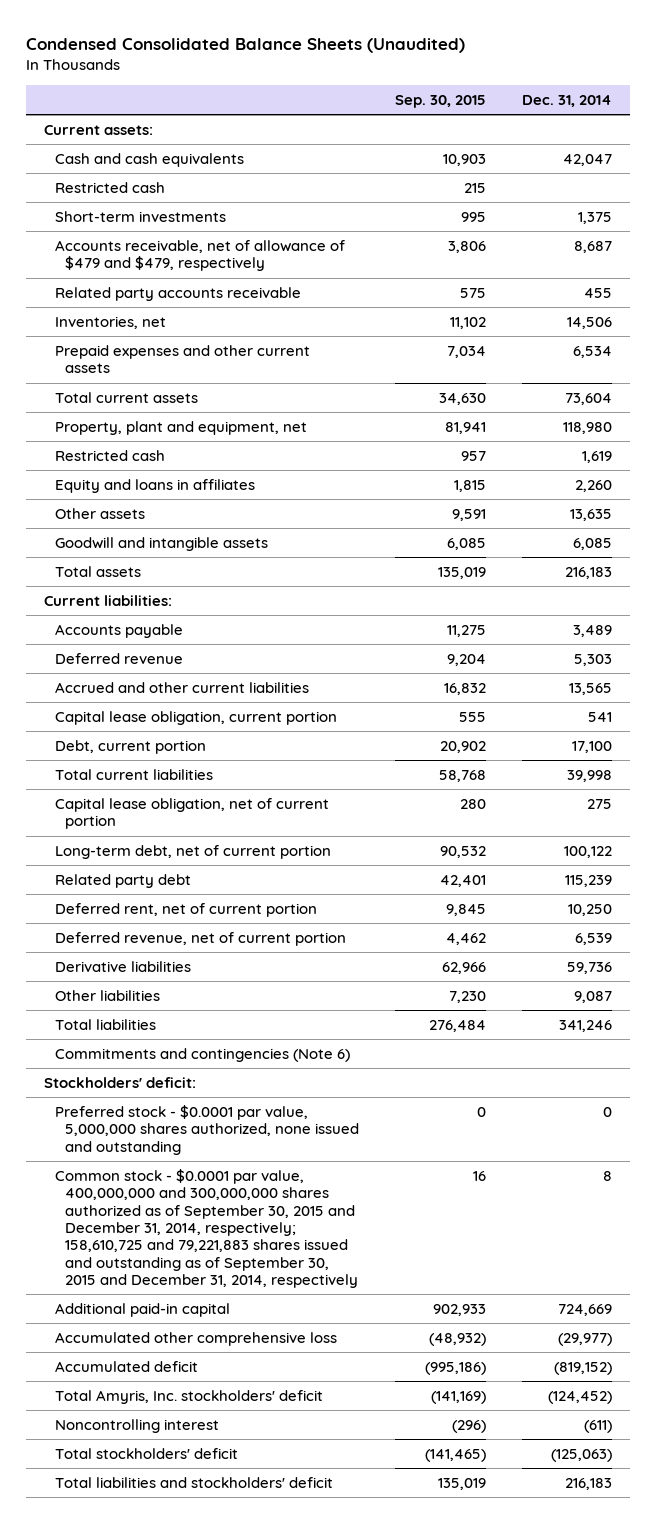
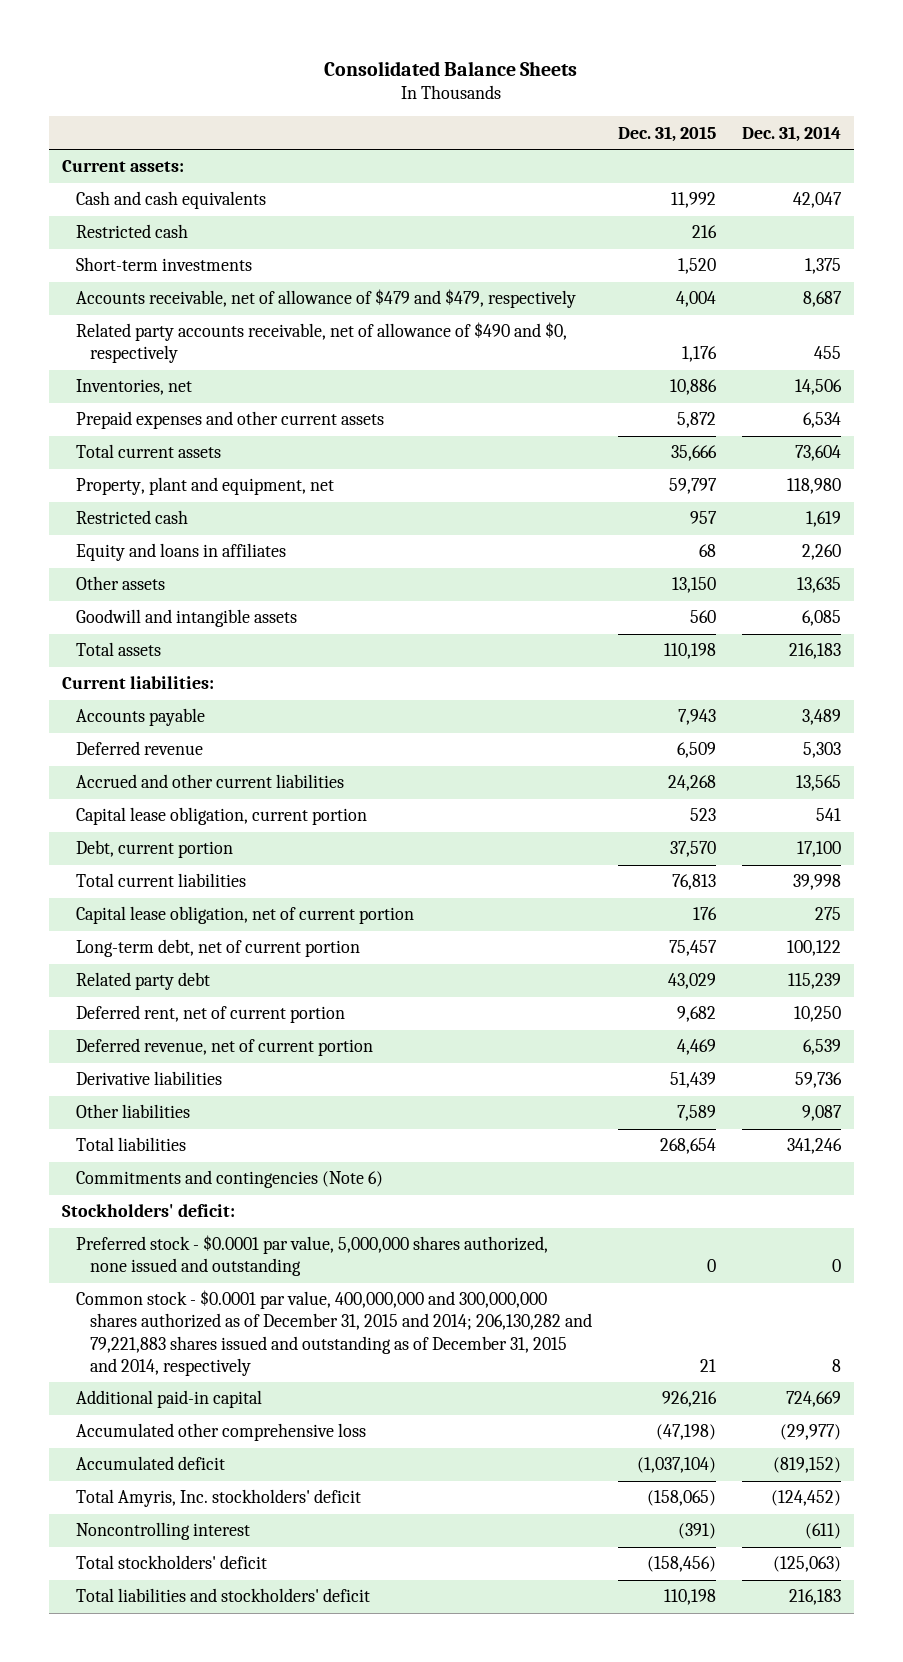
- Condensed Consolidated Balance Sheets (Unaudited)
+ Consolidated Balance Sheets
- | Sep. 30, 2015 | Dec. 31, 2014
+ | Dec. 31, 2015 | Dec. 31, 2014
- Related party accounts receivable | 575 | 455
+ Related party accounts receivable, net of allowance of $490 and $0, respectively | 1,176 | 455
- Common stock - $0.0001 par value, 400,000,000 and 300,000,000 shares authorized as of September 30, 2015 and December 31, 2014, respectively; 158,610,725 and 79,221,883 shares issued and outstanding as of September 30, 2015 and December 31, 2014, respectively | 16 | 8
+ Common stock - $0.0001 par value, 400,000,000 and 300,000,000 shares authorized as of December 31, 2015 and 2014; 206,130,282 and 79,221,883 shares issued and outstanding as of December 31, 2015 and 2014, respectively | 21 | 8

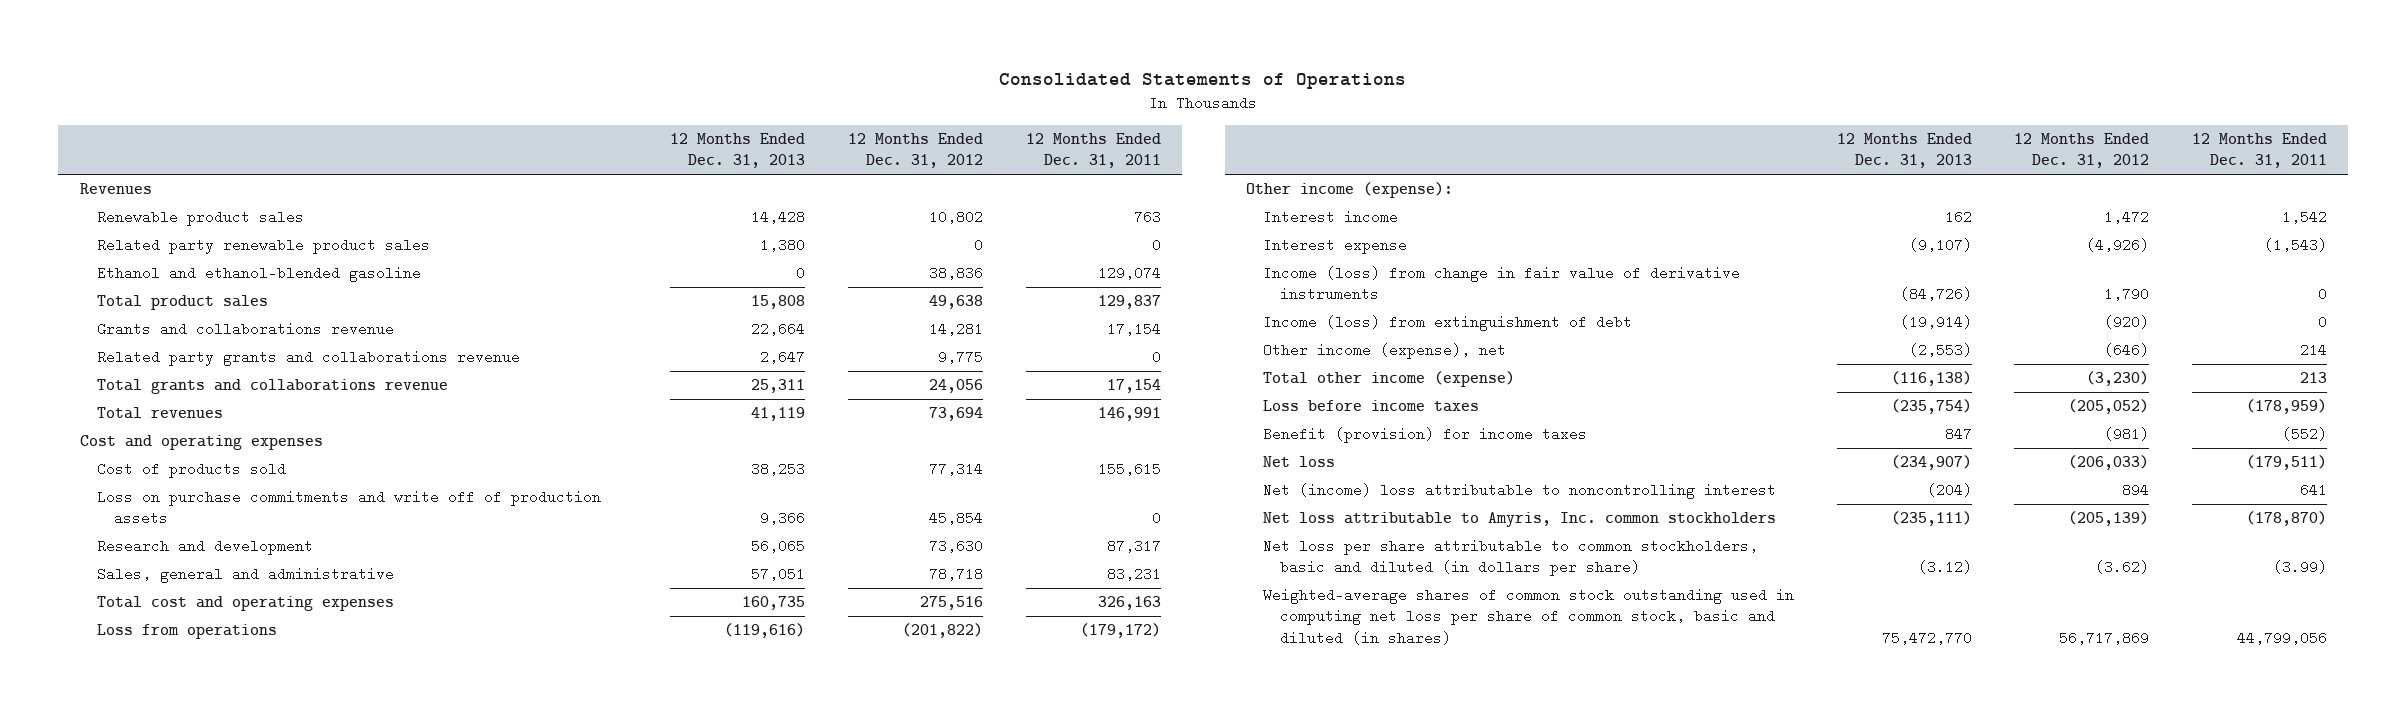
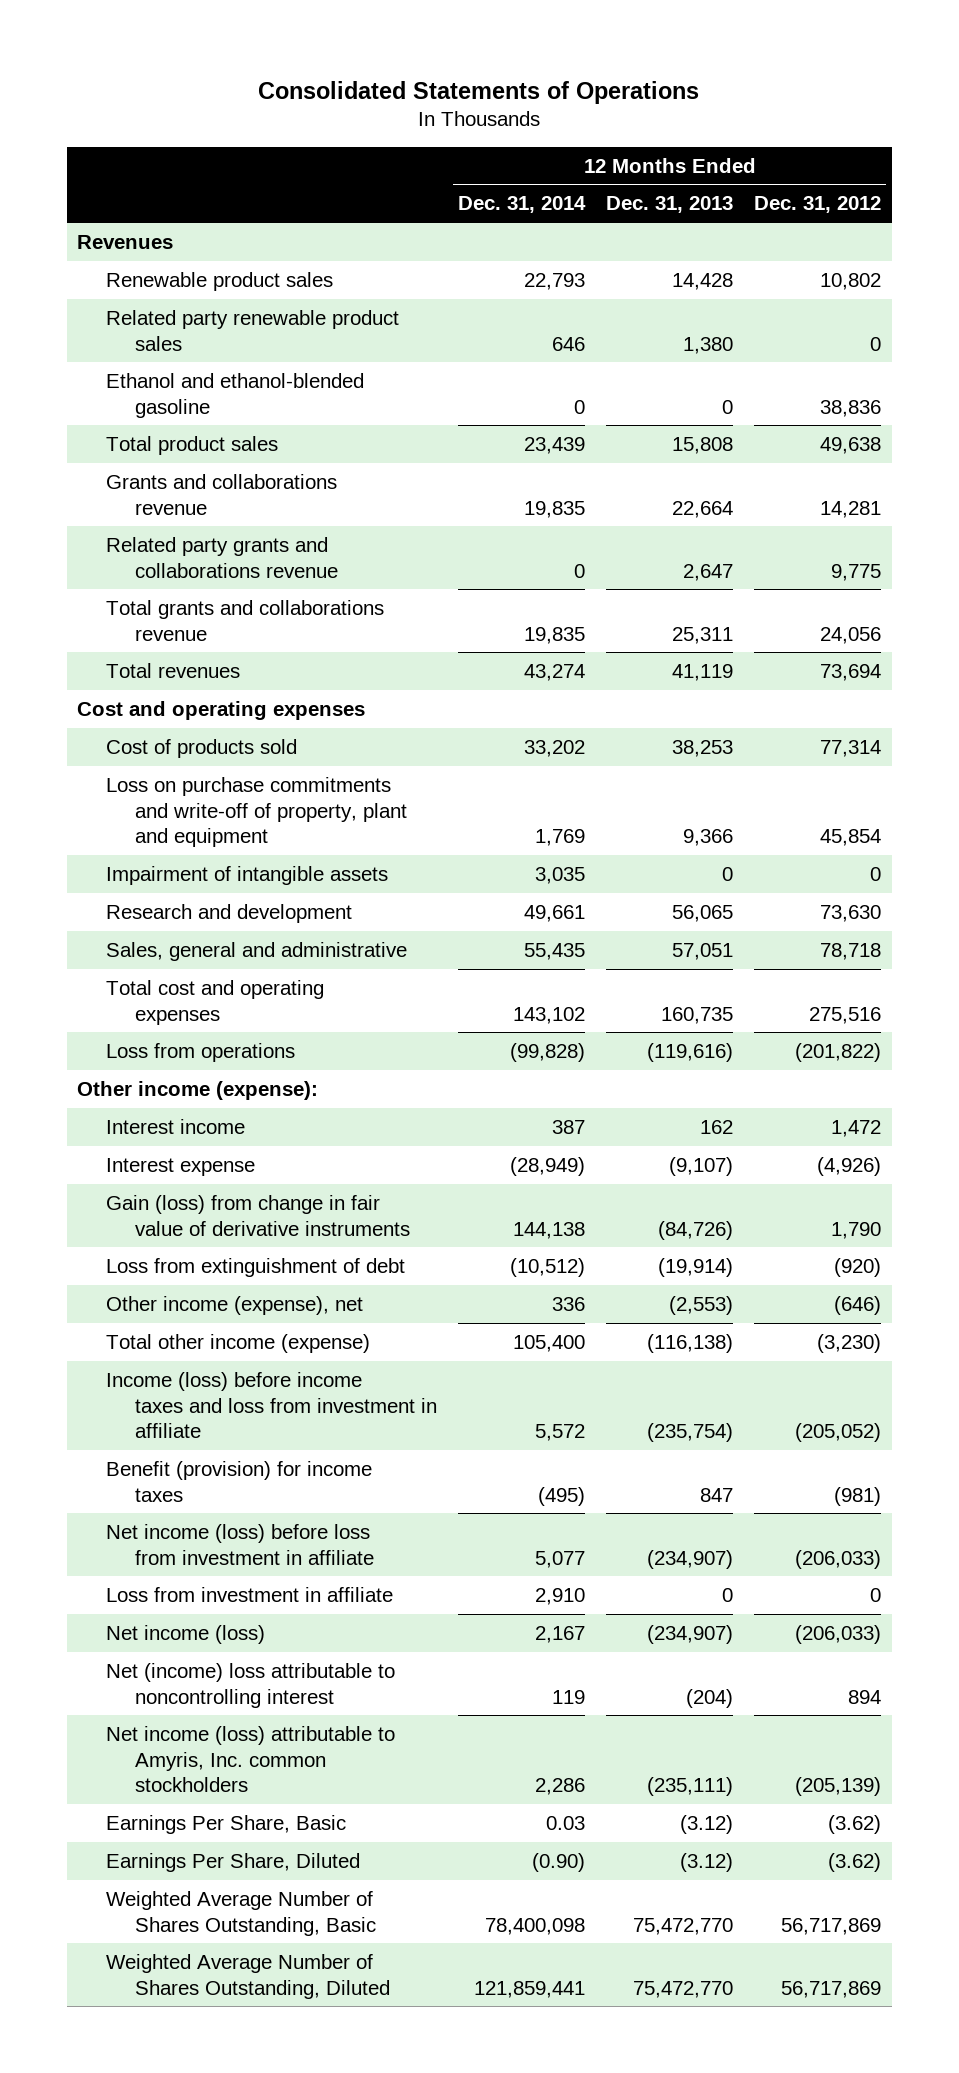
- | 12 Months Ended Dec. 31, 2013 | 12 Months Ended Dec. 31, 2012 | 12 Months Ended Dec. 31, 2011
+ | 12 Months Ended Dec. 31, 2014 | 12 Months Ended Dec. 31, 2013 | 12 Months Ended Dec. 31, 2012
- Loss on purchase commitments and write off of production assets | 9,366 | 45,854 | 0
+ Loss on purchase commitments and write-off of property, plant and equipment | 1,769 | 9,366 | 45,854
+ Impairment of intangible assets | 3,035 | 0 | 0
- Income (loss) from change in fair value of derivative instruments | (84,726) | 1,790 | 0
- Income (loss) from extinguishment of debt | (19,914) | (920) | 0
+ Gain (loss) from change in fair value of derivative instruments | 144,138 | (84,726) | 1,790
+ Loss from extinguishment of debt | (10,512) | (19,914) | (920)
- Loss before income taxes | (235,754) | (205,052) | (178,959)
+ Income (loss) before income taxes and loss from investment in affiliate | 5,572 | (235,754) | (205,052)
- Net loss | (234,907) | (206,033) | (179,511)
+ Net income (loss) before loss from investment in affiliate | 5,077 | (234,907) | (206,033)
+ Loss from investment in affiliate | 2,910 | 0 | 0
+ Net income (loss) | 2,167 | (234,907) | (206,033)
- Net loss attributable to Amyris, Inc. common stockholders | (235,111) | (205,139) | (178,870)
- Net loss per share attributable to common stockholders, basic and diluted (in dollars per share) | (3.12) | (3.62) | (3.99)
- Weighted-average shares of common stock outstanding used in computing net loss per share of common stock, basic and diluted (in shares) | 75,472,770 | 56,717,869 | 44,799,056
+ Net income (loss) attributable to Amyris, Inc. common stockholders | 2,286 | (235,111) | (205,139)
+ Earnings Per Share, Basic | 0.03 | (3.12) | (3.62)
+ Earnings Per Share, Diluted | (0.90) | (3.12) | (3.62)
+ Weighted Average Number of Shares Outstanding, Basic | 78,400,098 | 75,472,770 | 56,717,869
+ Weighted Average Number of Shares Outstanding, Diluted | 121,859,441 | 75,472,770 | 56,717,869

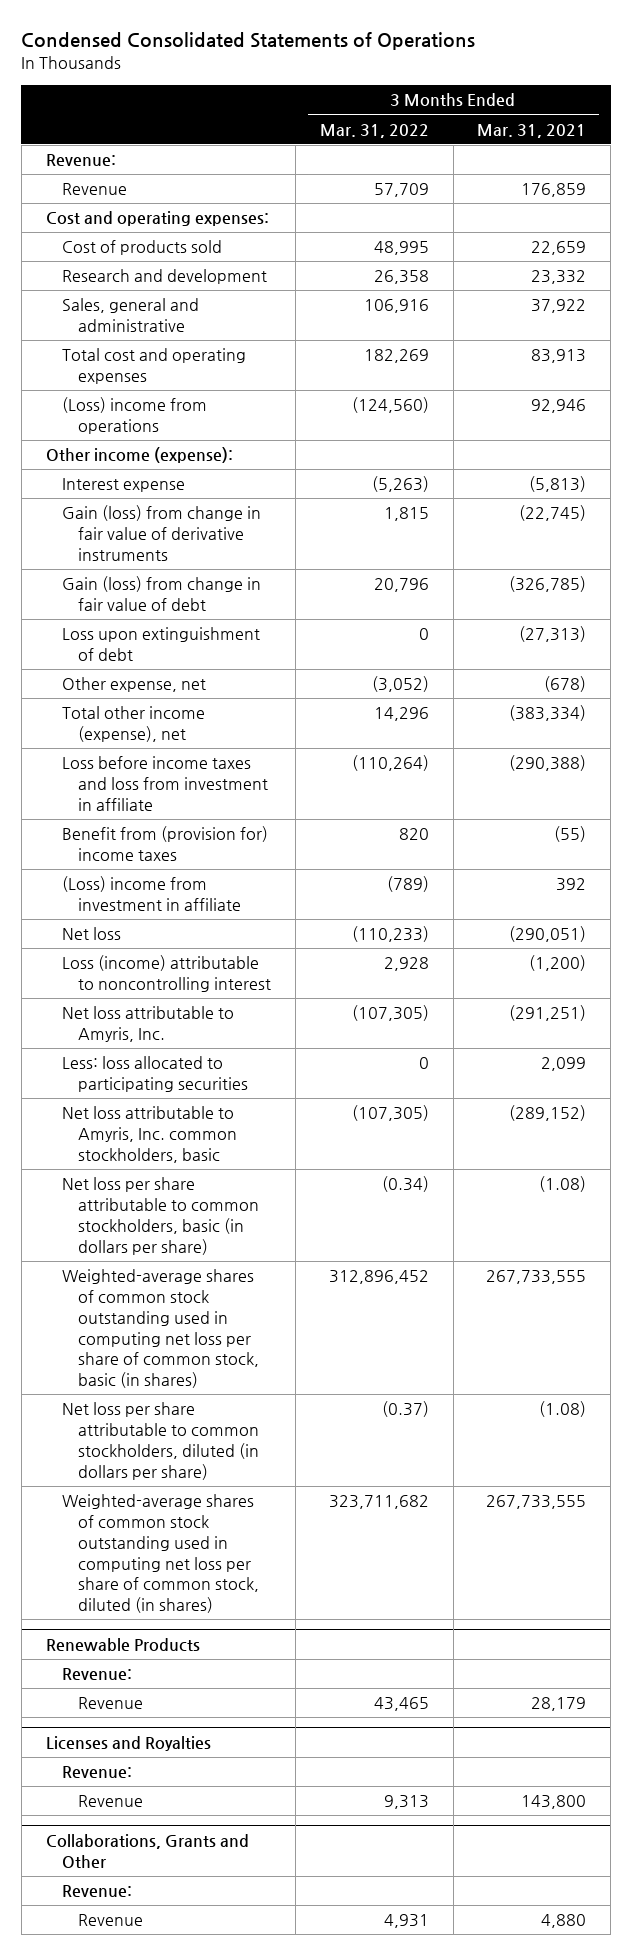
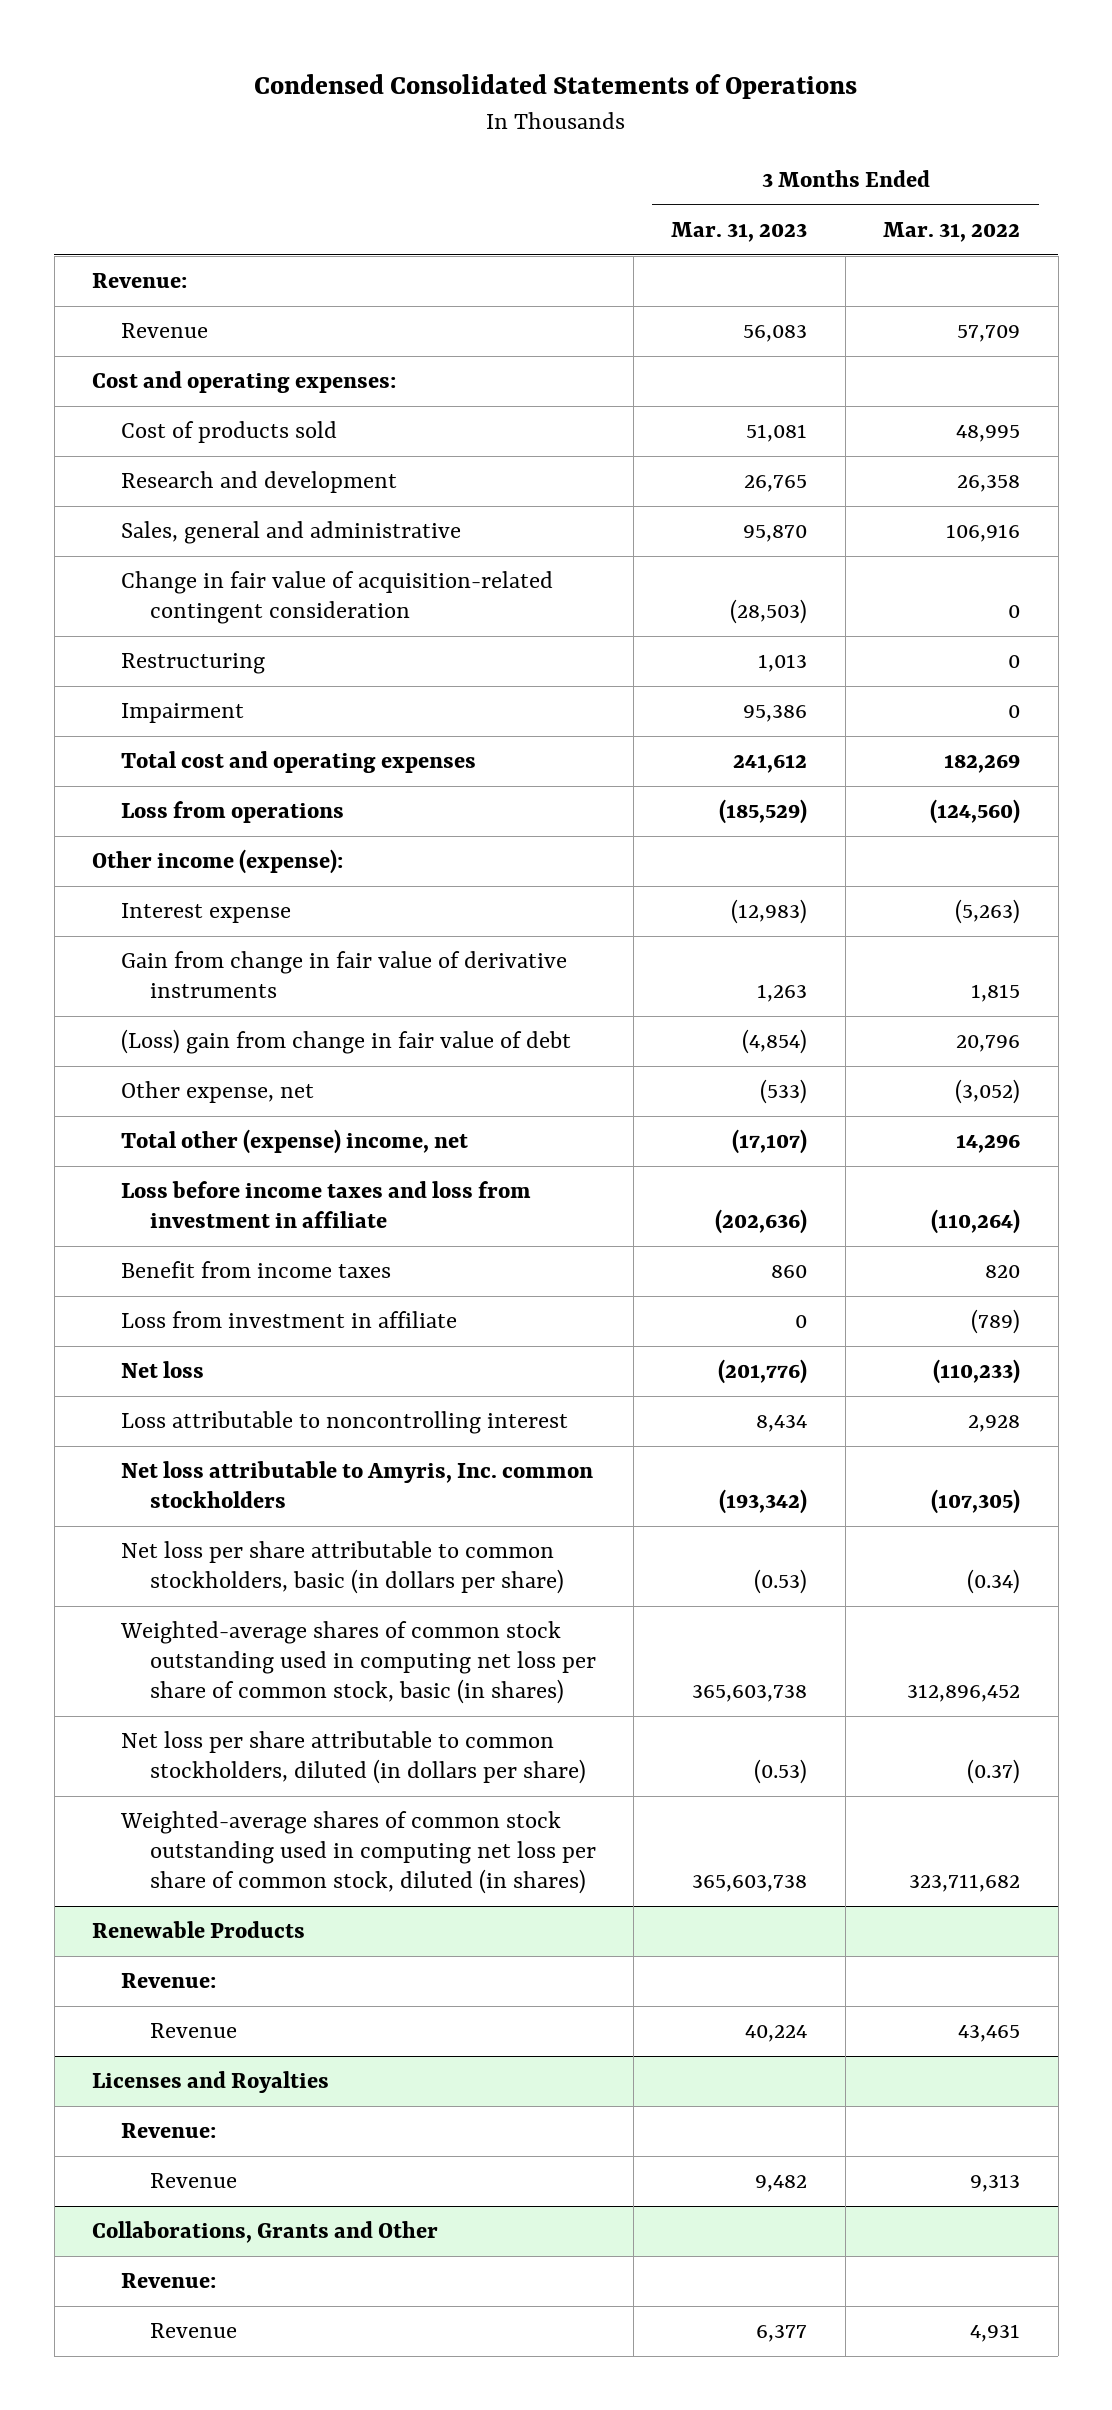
- | 3 Months Ended Mar. 31, 2022 | 3 Months Ended Mar. 31, 2021
+ | 3 Months Ended Mar. 31, 2023 | 3 Months Ended Mar. 31, 2022
+ Change in fair value of acquisition-related contingent consideration | (28,503) | 0
+ Restructuring | 1,013 | 0
+ Impairment | 95,386 | 0
- (Loss) income from operations | (124,560) | 92,946
+ Loss from operations | (185,529) | (124,560)
- Gain (loss) from change in fair value of derivative instruments | 1,815 | (22,745)
- Gain (loss) from change in fair value of debt | 20,796 | (326,785)
- Loss upon extinguishment of debt | 0 | (27,313)
+ Gain from change in fair value of derivative instruments | 1,263 | 1,815
+ (Loss) gain from change in fair value of debt | (4,854) | 20,796
- Total other income (expense), net | 14,296 | (383,334)
+ Total other (expense) income, net | (17,107) | 14,296
- Benefit from (provision for) income taxes | 820 | (55)
- (Loss) income from investment in affiliate | (789) | 392
+ Benefit from income taxes | 860 | 820
+ Loss from investment in affiliate | 0 | (789)
- Loss (income) attributable to noncontrolling interest | 2,928 | (1,200)
- Net loss attributable to Amyris, Inc. | (107,305) | (291,251)
- Less: loss allocated to participating securities | 0 | 2,099
- Net loss attributable to Amyris, Inc. common stockholders, basic | (107,305) | (289,152)
+ Loss attributable to noncontrolling interest | 8,434 | 2,928
+ Net loss attributable to Amyris, Inc. common stockholders | (193,342) | (107,305)

